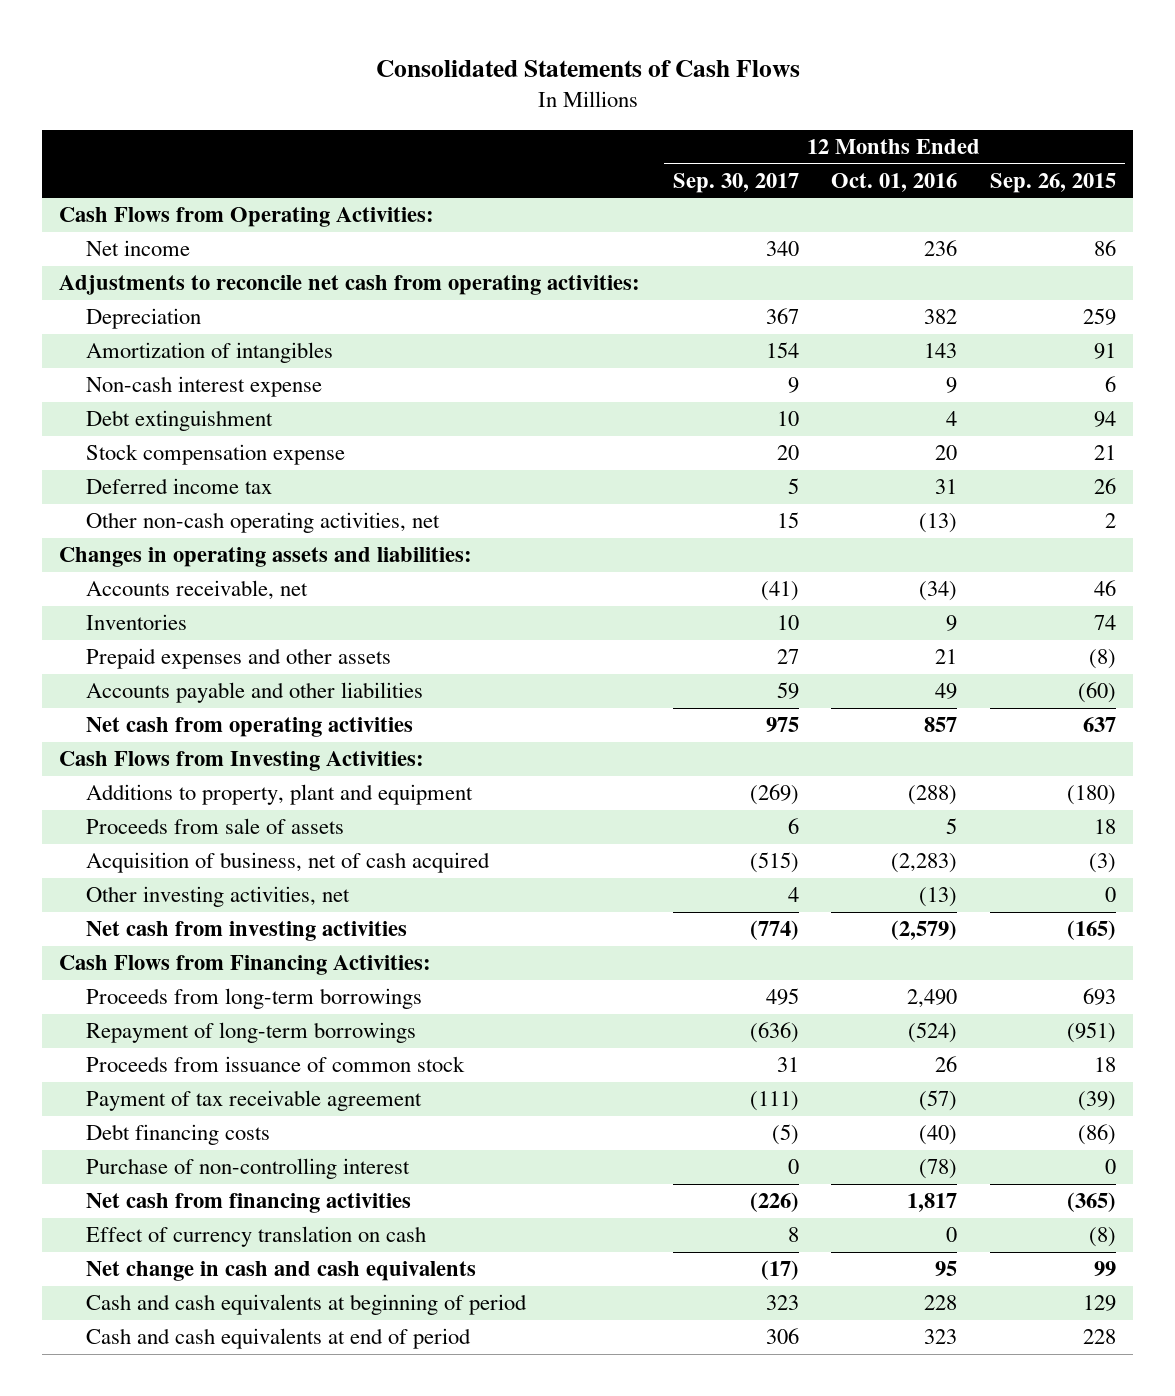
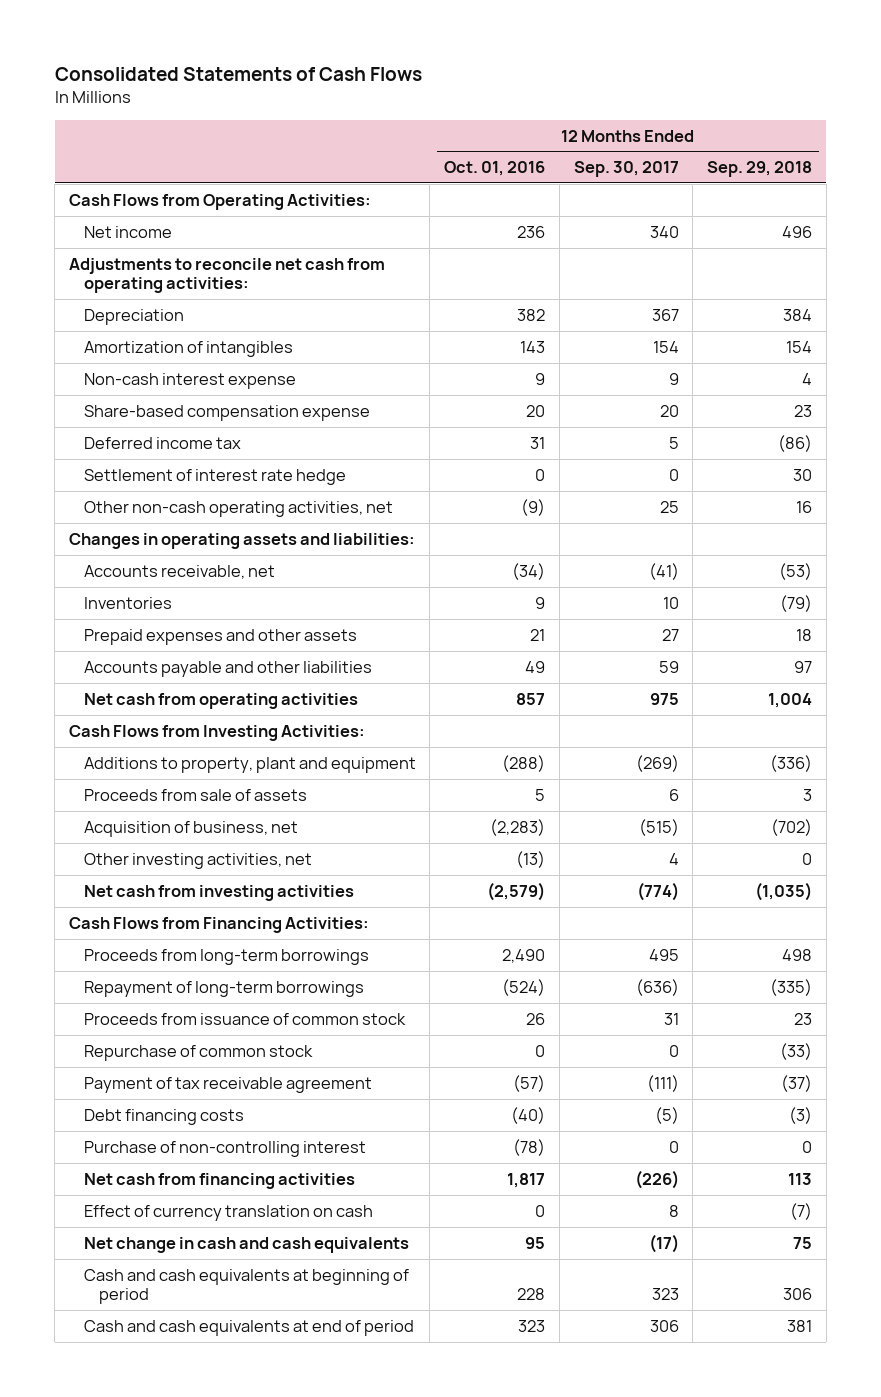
- | 12 Months Ended Sep. 30, 2017 | 12 Months Ended Oct. 01, 2016 | 12 Months Ended Sep. 26, 2015
+ | 12 Months Ended Oct. 01, 2016 | 12 Months Ended Sep. 30, 2017 | 12 Months Ended Sep. 29, 2018
- Debt extinguishment | 10 | 4 | 94
- Stock compensation expense | 20 | 20 | 21
+ Share-based compensation expense | 20 | 20 | 23
- Other non-cash operating activities, net | 15 | (13) | 2
+ Settlement of interest rate hedge | 0 | 0 | 30
+ Other non-cash operating activities, net | (9) | 25 | 16
- Acquisition of business, net of cash acquired | (515) | (2,283) | (3)
+ Acquisition of business, net | (2,283) | (515) | (702)
+ Repurchase of common stock | 0 | 0 | (33)

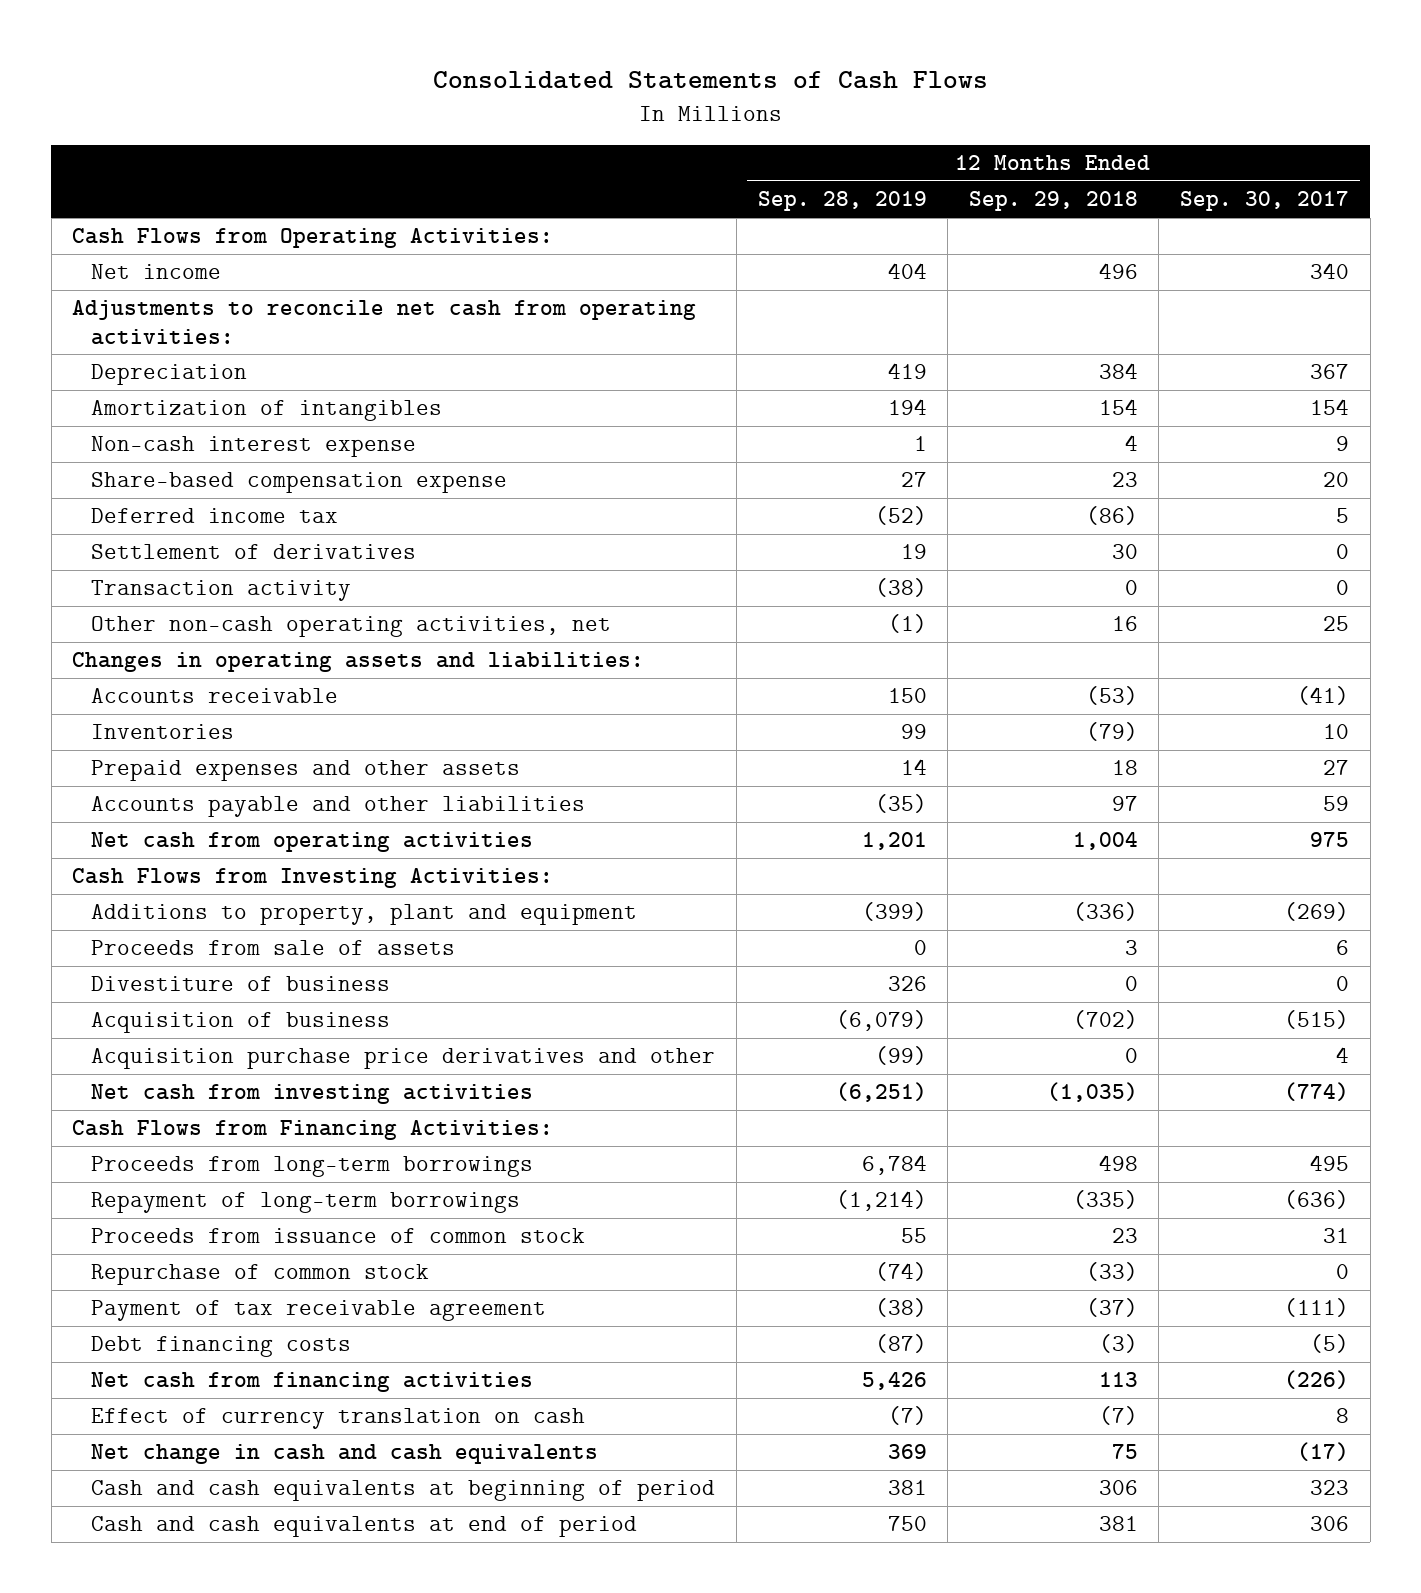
- | 12 Months Ended Oct. 01, 2016 | 12 Months Ended Sep. 30, 2017 | 12 Months Ended Sep. 29, 2018
+ | 12 Months Ended Sep. 28, 2019 | 12 Months Ended Sep. 29, 2018 | 12 Months Ended Sep. 30, 2017
- Settlement of interest rate hedge | 0 | 0 | 30
+ Settlement of derivatives | 19 | 30 | 0
+ Transaction activity | (38) | 0 | 0
- Accounts receivable, net | (34) | (41) | (53)
+ Accounts receivable | 150 | (53) | (41)
- Acquisition of business, net | (2,283) | (515) | (702)
- Other investing activities, net | (13) | 4 | 0
+ Divestiture of business | 326 | 0 | 0
+ Acquisition of business | (6,079) | (702) | (515)
+ Acquisition purchase price derivatives and other | (99) | 0 | 4
- Purchase of non-controlling interest | (78) | 0 | 0

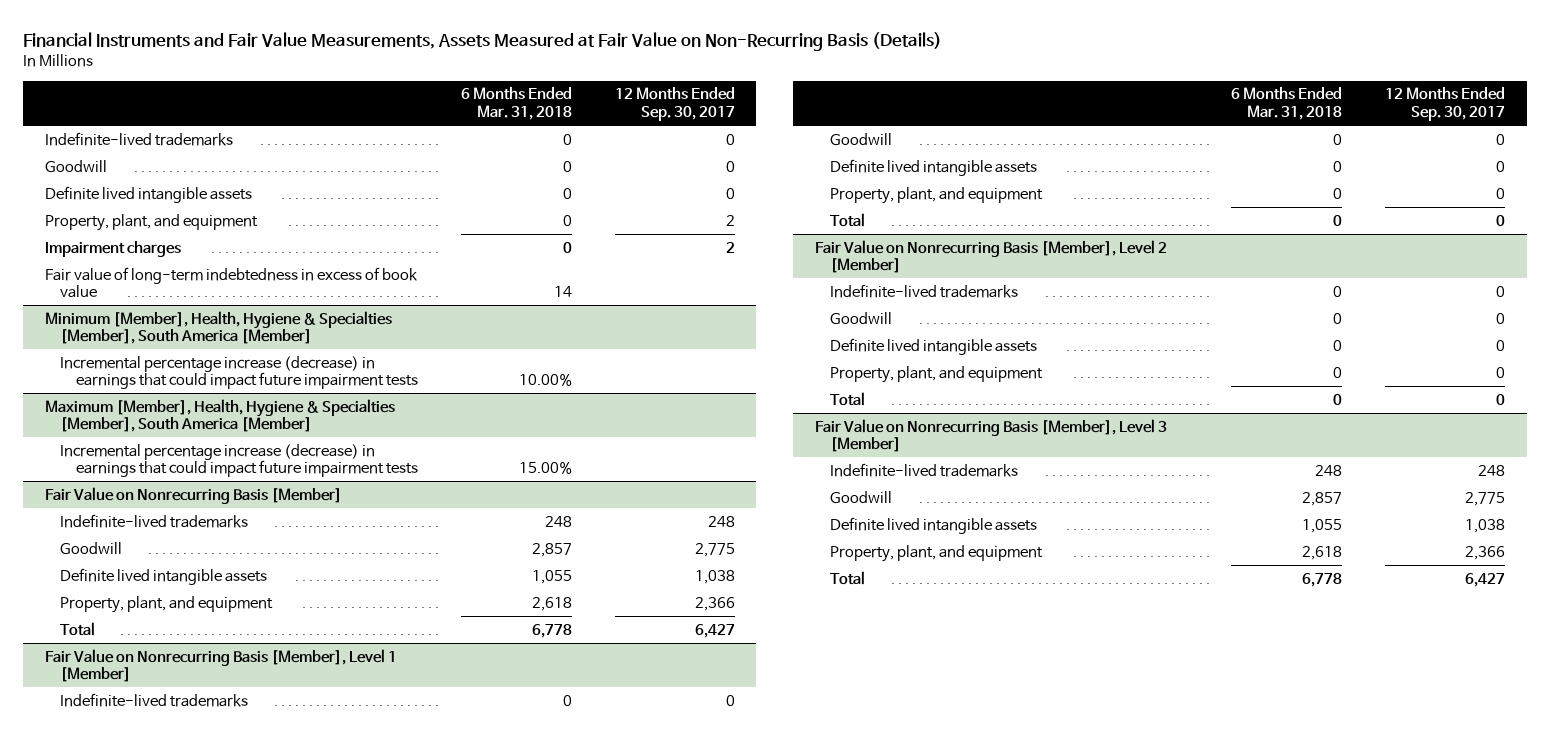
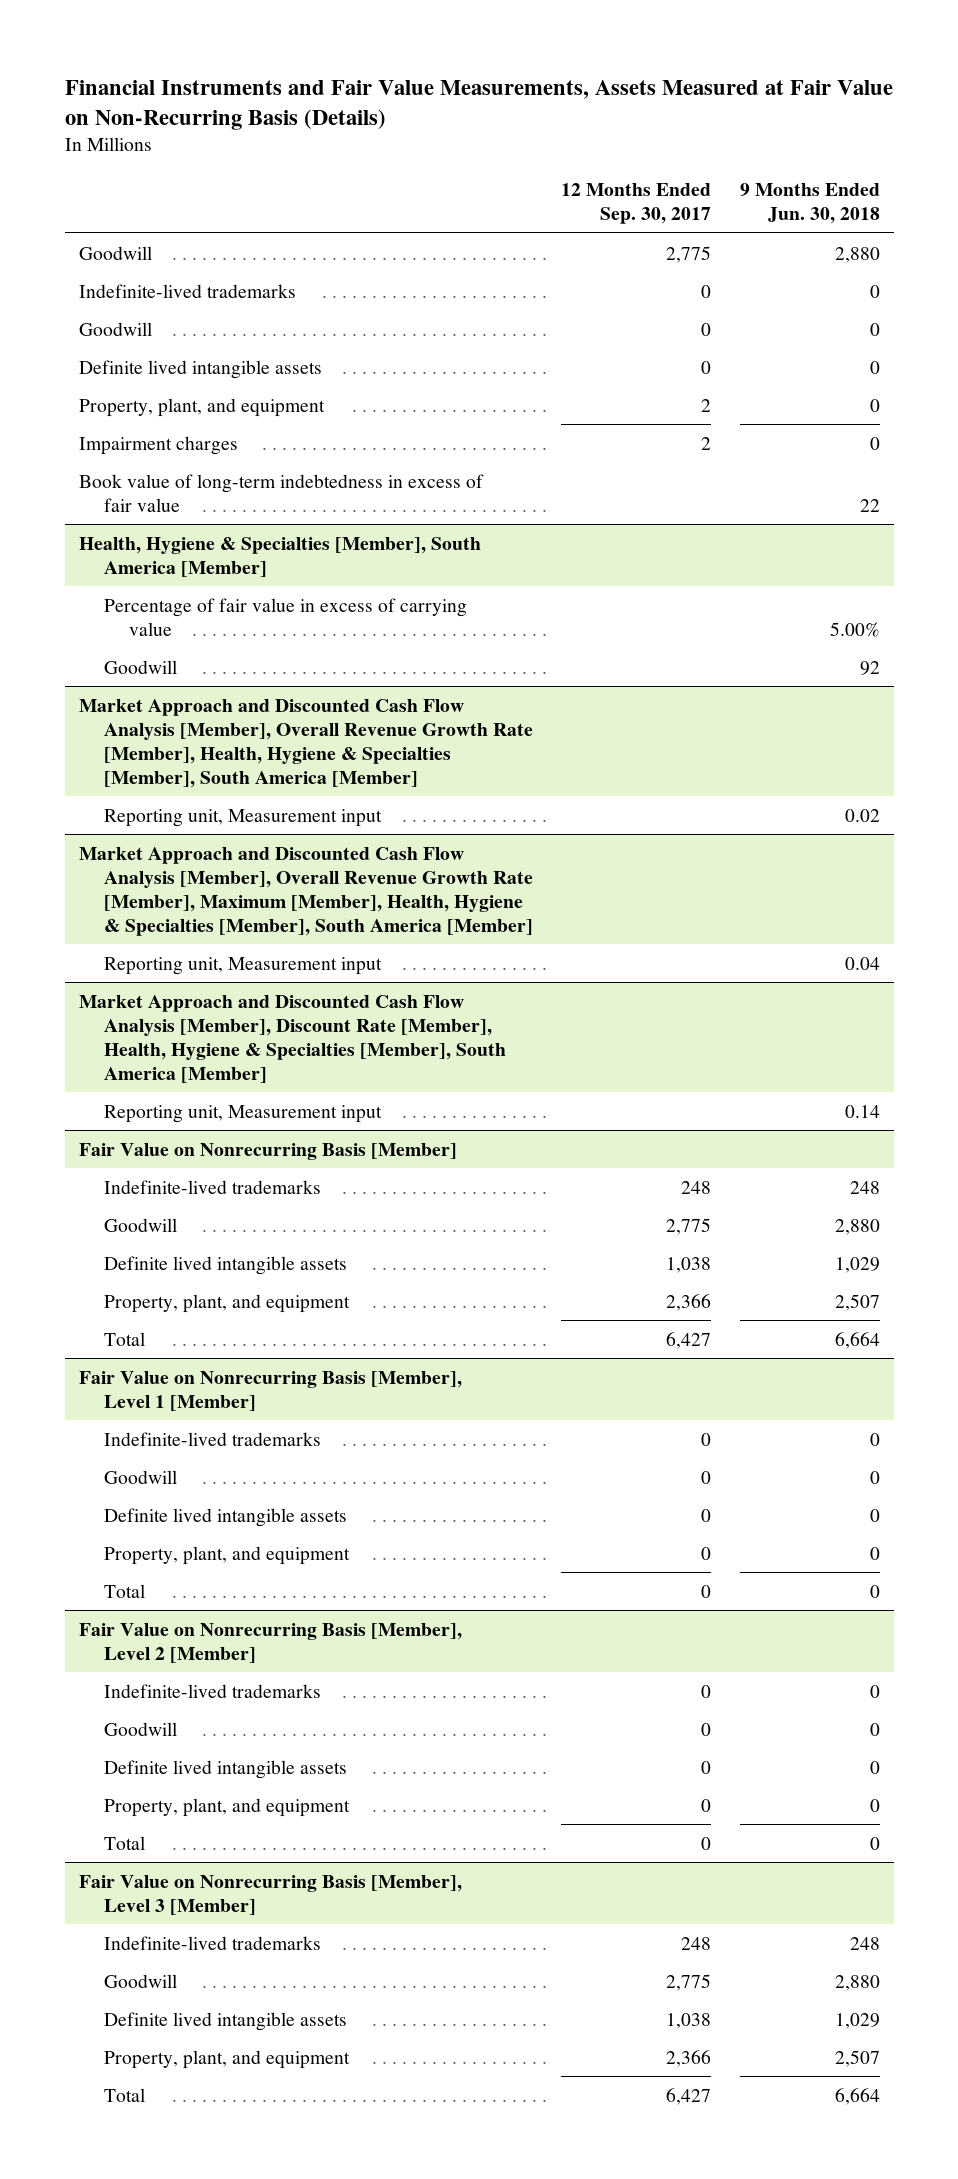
- | 6 Months Ended Mar. 31, 2018 | 12 Months Ended Sep. 30, 2017
+ | 12 Months Ended Sep. 30, 2017 | 9 Months Ended Jun. 30, 2018
+ Goodwill | 2,775 | 2,880
- Fair value of long-term indebtedness in excess of book value | 14 |
- Minimum [Member], Health, Hygiene & Specialties [Member], South America [Member]
- Incremental percentage increase (decrease) in earnings that could impact future impairment tests | 10.00% |
- Maximum [Member], Health, Hygiene & Specialties [Member], South America [Member]
- Incremental percentage increase (decrease) in earnings that could impact future impairment tests | 15.00% |
+ Book value of long-term indebtedness in excess of fair value | | 22
+ Health, Hygiene & Specialties [Member], South America [Member]
+ Percentage of fair value in excess of carrying value | | 5.00%
+ Goodwill | | 92
+ Market Approach and Discounted Cash Flow Analysis [Member], Overall Revenue Growth Rate [Member], Health, Hygiene & Specialties [Member], South America [Member]
+ Reporting unit, Measurement input | | 0.02
+ Market Approach and Discounted Cash Flow Analysis [Member], Overall Revenue Growth Rate [Member], Maximum [Member], Health, Hygiene & Specialties [Member], South America [Member]
+ Reporting unit, Measurement input | | 0.04
+ Market Approach and Discounted Cash Flow Analysis [Member], Discount Rate [Member], Health, Hygiene & Specialties [Member], South America [Member]
+ Reporting unit, Measurement input | | 0.14

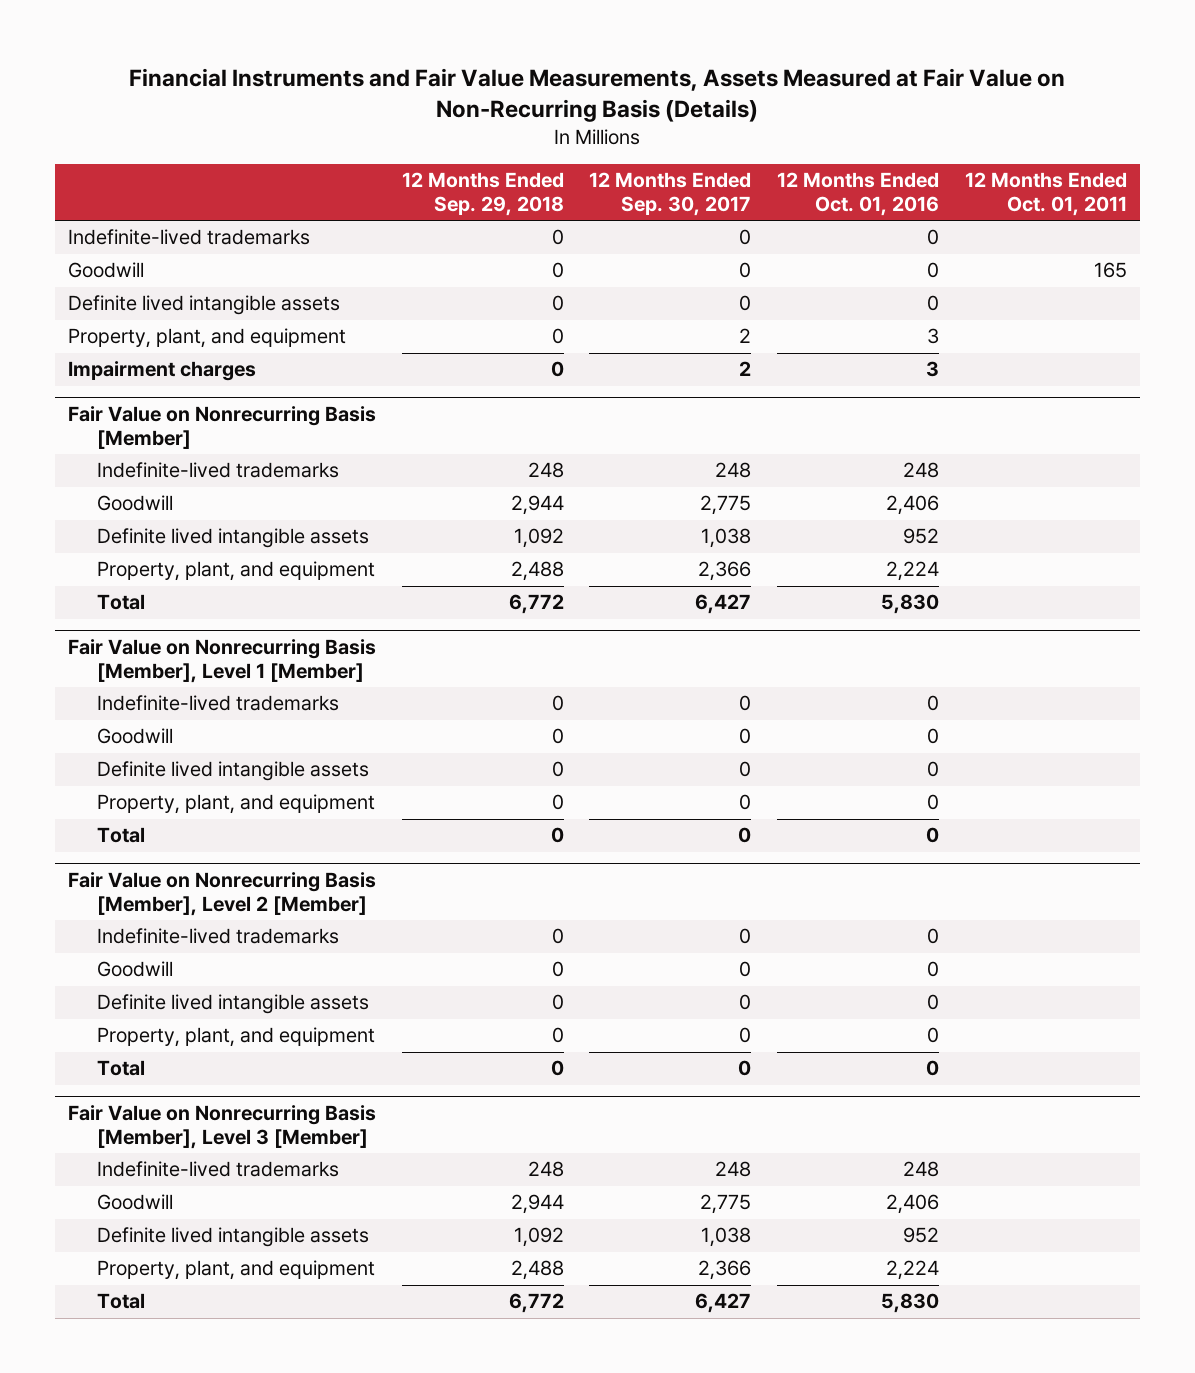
- | 12 Months Ended Sep. 30, 2017 | 9 Months Ended Jun. 30, 2018
+ | 12 Months Ended Sep. 29, 2018 | 12 Months Ended Sep. 30, 2017 | 12 Months Ended Oct. 01, 2016 | 12 Months Ended Oct. 01, 2011
- Goodwill | 2,775 | 2,880
- Book value of long-term indebtedness in excess of fair value | | 22
- Health, Hygiene & Specialties [Member], South America [Member]
- Percentage of fair value in excess of carrying value | | 5.00%
- Goodwill | | 92
- Market Approach and Discounted Cash Flow Analysis [Member], Overall Revenue Growth Rate [Member], Health, Hygiene & Specialties [Member], South America [Member]
- Reporting unit, Measurement input | | 0.02
- Market Approach and Discounted Cash Flow Analysis [Member], Overall Revenue Growth Rate [Member], Maximum [Member], Health, Hygiene & Specialties [Member], South America [Member]
- Reporting unit, Measurement input | | 0.04
- Market Approach and Discounted Cash Flow Analysis [Member], Discount Rate [Member], Health, Hygiene & Specialties [Member], South America [Member]
- Reporting unit, Measurement input | | 0.14

